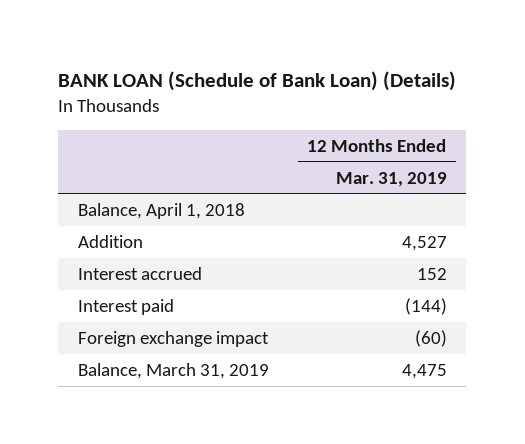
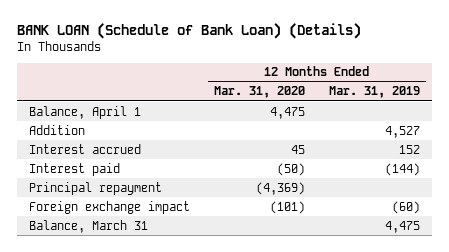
- | 12 Months Ended Mar. 31, 2019
+ | 12 Months Ended Mar. 31, 2020 | 12 Months Ended Mar. 31, 2019
- Balance, April 1, 2018
+ Balance, April 1 | 4,475 |
+ Principal repayment | (4,369) |
- Balance, March 31, 2019 | 4,475
+ Balance, March 31 | | 4,475

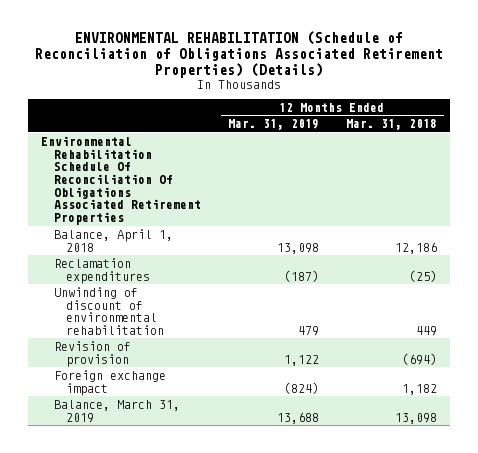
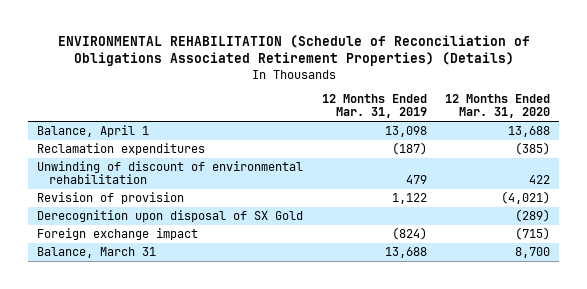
- | 12 Months Ended Mar. 31, 2019 | 12 Months Ended Mar. 31, 2018
+ | 12 Months Ended Mar. 31, 2019 | 12 Months Ended Mar. 31, 2020
- Environmental Rehabilitation Schedule Of Reconciliation Of Obligations Associated Retirement Properties
- Balance, April 1, 2018 | 13,098 | 12,186
+ Balance, April 1 | 13,098 | 13,688
+ Derecognition upon disposal of SX Gold | | (289)
- Balance, March 31, 2019 | 13,688 | 13,098
+ Balance, March 31 | 13,688 | 8,700

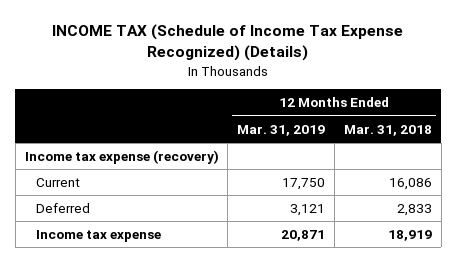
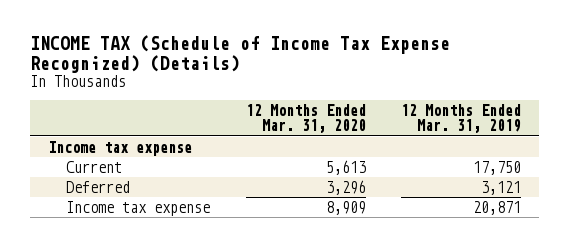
- | 12 Months Ended Mar. 31, 2019 | 12 Months Ended Mar. 31, 2018
+ | 12 Months Ended Mar. 31, 2020 | 12 Months Ended Mar. 31, 2019
- Income tax expense (recovery)
+ Income tax expense

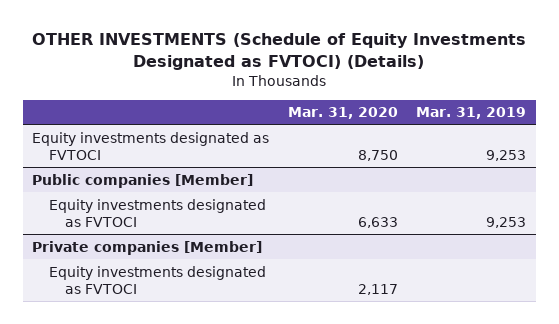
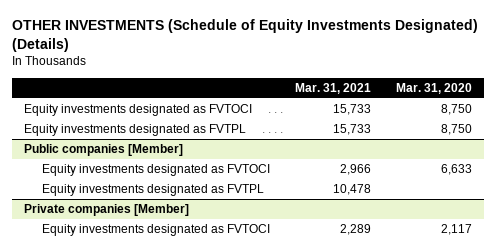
- OTHER INVESTMENTS (Schedule of Equity Investments Designated as FVTOCI) (Details)
+ OTHER INVESTMENTS (Schedule of Equity Investments Designated) (Details)
- | Mar. 31, 2020 | Mar. 31, 2019
+ | Mar. 31, 2021 | Mar. 31, 2020
+ Equity investments designated as FVTPL | 15,733 | 8,750
@ Public companies [Member]
+ Equity investments designated as FVTPL | 10,478 |

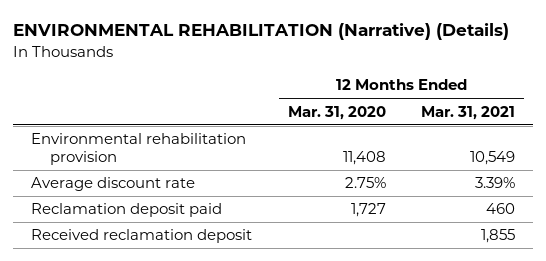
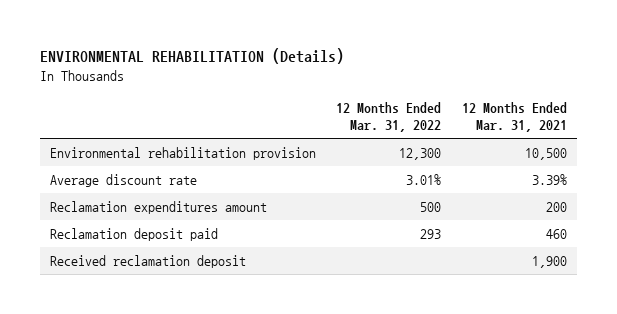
- ENVIRONMENTAL REHABILITATION (Narrative) (Details)
+ ENVIRONMENTAL REHABILITATION (Details)
- | 12 Months Ended Mar. 31, 2020 | 12 Months Ended Mar. 31, 2021
+ | 12 Months Ended Mar. 31, 2022 | 12 Months Ended Mar. 31, 2021
- Environmental rehabilitation provision | 11,408 | 10,549
+ Environmental rehabilitation provision | 12,300 | 10,500
+ Reclamation expenditures amount | 500 | 200
- Received reclamation deposit | | 1,855
+ Received reclamation deposit | | 1,900

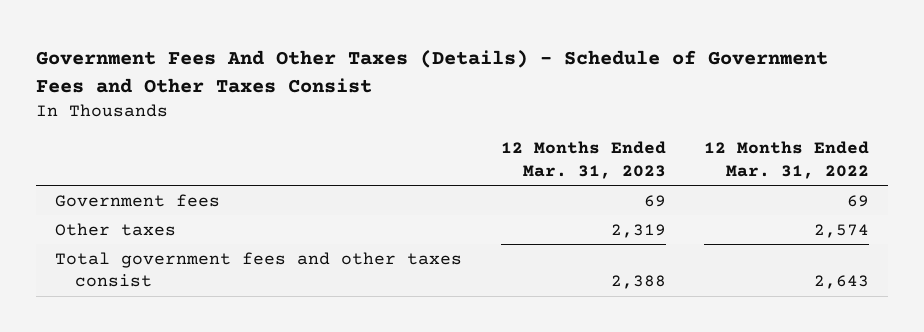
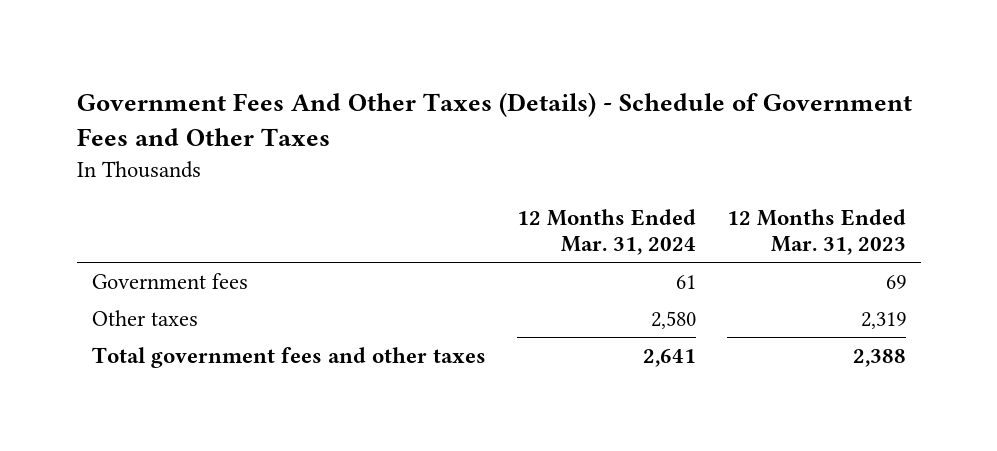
- Government Fees And Other Taxes (Details) - Schedule of Government Fees and Other Taxes Consist
+ Government Fees And Other Taxes (Details) - Schedule of Government Fees and Other Taxes
- | 12 Months Ended Mar. 31, 2023 | 12 Months Ended Mar. 31, 2022
+ | 12 Months Ended Mar. 31, 2024 | 12 Months Ended Mar. 31, 2023
- Total government fees and other taxes consist | 2,388 | 2,643
+ Total government fees and other taxes | 2,641 | 2,388

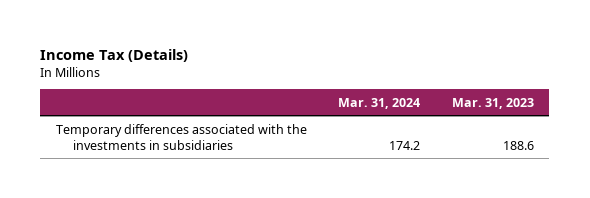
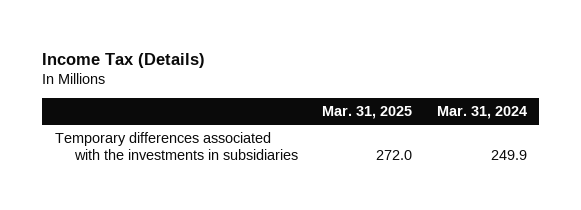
- | Mar. 31, 2024 | Mar. 31, 2023
+ | Mar. 31, 2025 | Mar. 31, 2024
- Temporary differences associated with the investments in subsidiaries | 174.2 | 188.6
+ Temporary differences associated with the investments in subsidiaries | 272.0 | 249.9

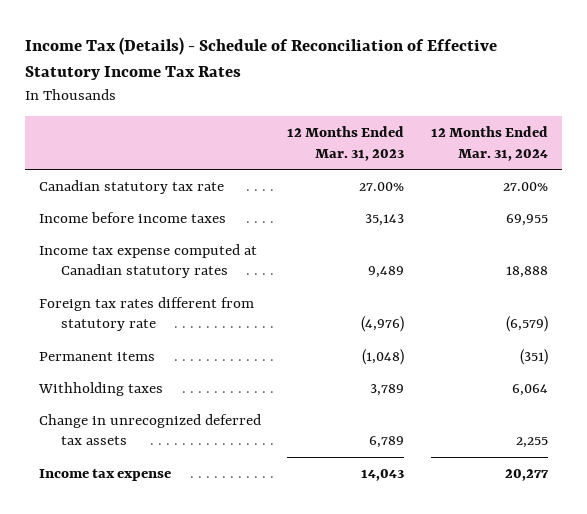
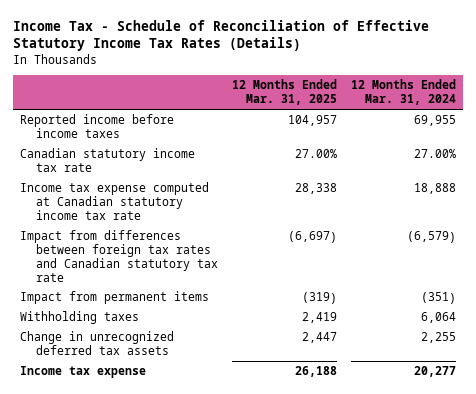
- Income Tax (Details) - Schedule of Reconciliation of Effective Statutory Income Tax Rates
+ Income Tax - Schedule of Reconciliation of Effective Statutory Income Tax Rates (Details)
- | 12 Months Ended Mar. 31, 2023 | 12 Months Ended Mar. 31, 2024
+ | 12 Months Ended Mar. 31, 2025 | 12 Months Ended Mar. 31, 2024
- Canadian statutory tax rate | 27.00% | 27.00%
- Income before income taxes | 35,143 | 69,955
- Income tax expense computed at Canadian statutory rates | 9,489 | 18,888
- Foreign tax rates different from statutory rate | (4,976) | (6,579)
- Permanent items | (1,048) | (351)
+ Reported income before income taxes | 104,957 | 69,955
+ Canadian statutory income tax rate | 27.00% | 27.00%
+ Income tax expense computed at Canadian statutory income tax rate | 28,338 | 18,888
+ Impact from differences between foreign tax rates and Canadian statutory tax rate | (6,697) | (6,579)
+ Impact from permanent items | (319) | (351)

